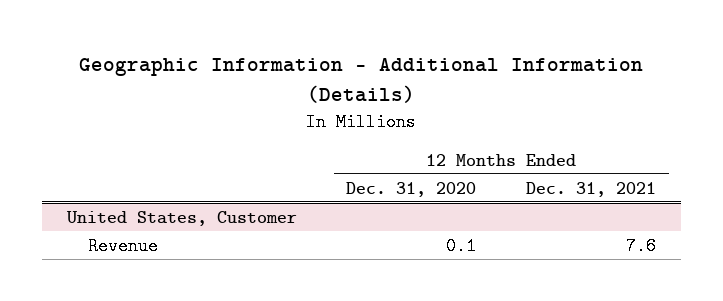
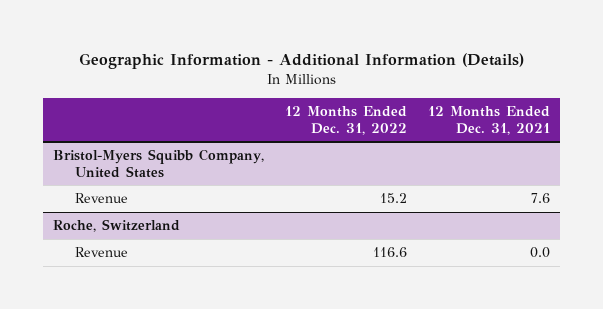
- | 12 Months Ended Dec. 31, 2020 | 12 Months Ended Dec. 31, 2021
+ | 12 Months Ended Dec. 31, 2022 | 12 Months Ended Dec. 31, 2021
- United States, Customer
+ Bristol-Myers Squibb Company, United States
+ Roche, Switzerland
+ Revenue | 116.6 | 0.0

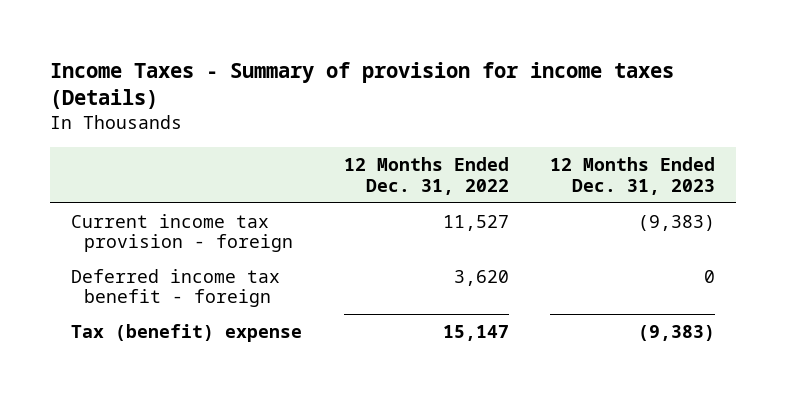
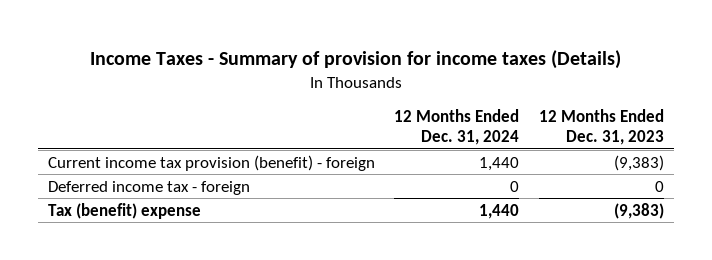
- | 12 Months Ended Dec. 31, 2022 | 12 Months Ended Dec. 31, 2023
+ | 12 Months Ended Dec. 31, 2024 | 12 Months Ended Dec. 31, 2023
- Current income tax provision - foreign | 11,527 | (9,383)
- Deferred income tax benefit - foreign | 3,620 | 0
+ Current income tax provision (benefit) - foreign | 1,440 | (9,383)
+ Deferred income tax - foreign | 0 | 0

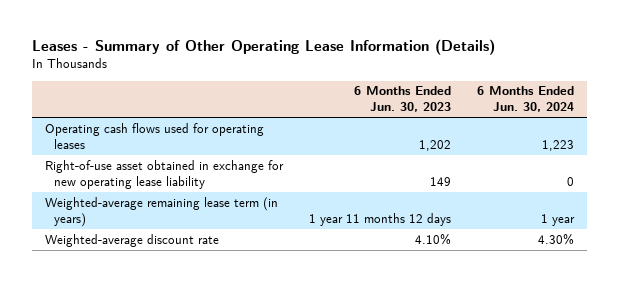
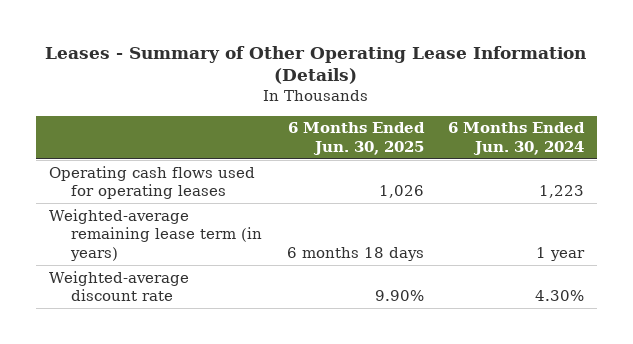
- | 6 Months Ended Jun. 30, 2023 | 6 Months Ended Jun. 30, 2024
+ | 6 Months Ended Jun. 30, 2025 | 6 Months Ended Jun. 30, 2024
- Right-of-use asset obtained in exchange for new operating lease liability | 149 | 0

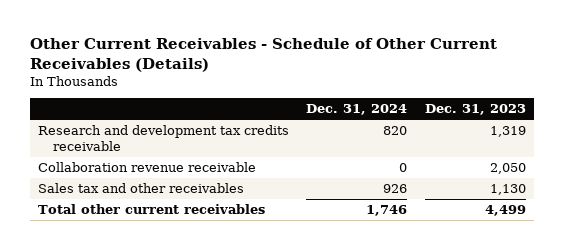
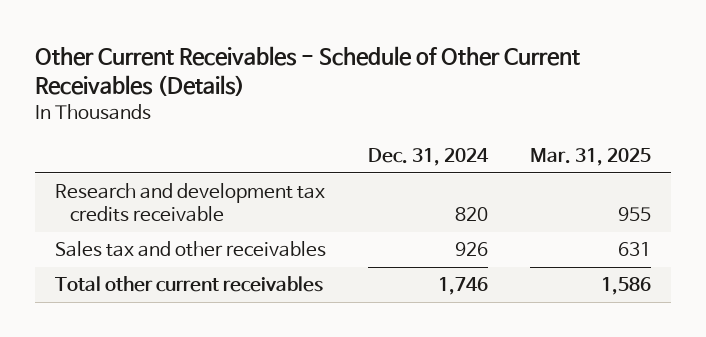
- | Dec. 31, 2024 | Dec. 31, 2023
+ | Dec. 31, 2024 | Mar. 31, 2025
- Collaboration revenue receivable | 0 | 2,050

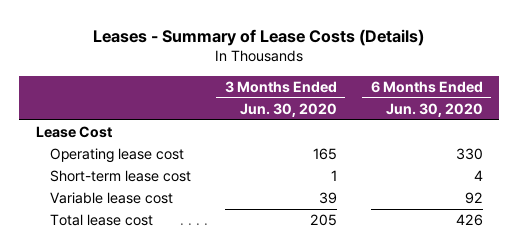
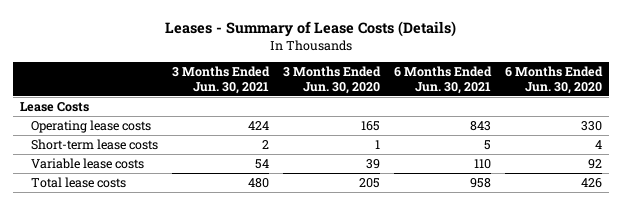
- | 3 Months Ended Jun. 30, 2020 | 6 Months Ended Jun. 30, 2020
+ | 3 Months Ended Jun. 30, 2021 | 3 Months Ended Jun. 30, 2020 | 6 Months Ended Jun. 30, 2021 | 6 Months Ended Jun. 30, 2020
- Lease Cost
- Operating lease cost | 165 | 330
- Short-term lease cost | 1 | 4
- Variable lease cost | 39 | 92
- Total lease cost | 205 | 426
+ Lease Costs
+ Operating lease costs | 424 | 165 | 843 | 330
+ Short-term lease costs | 2 | 1 | 5 | 4
+ Variable lease costs | 54 | 39 | 110 | 92
+ Total lease costs | 480 | 205 | 958 | 426

